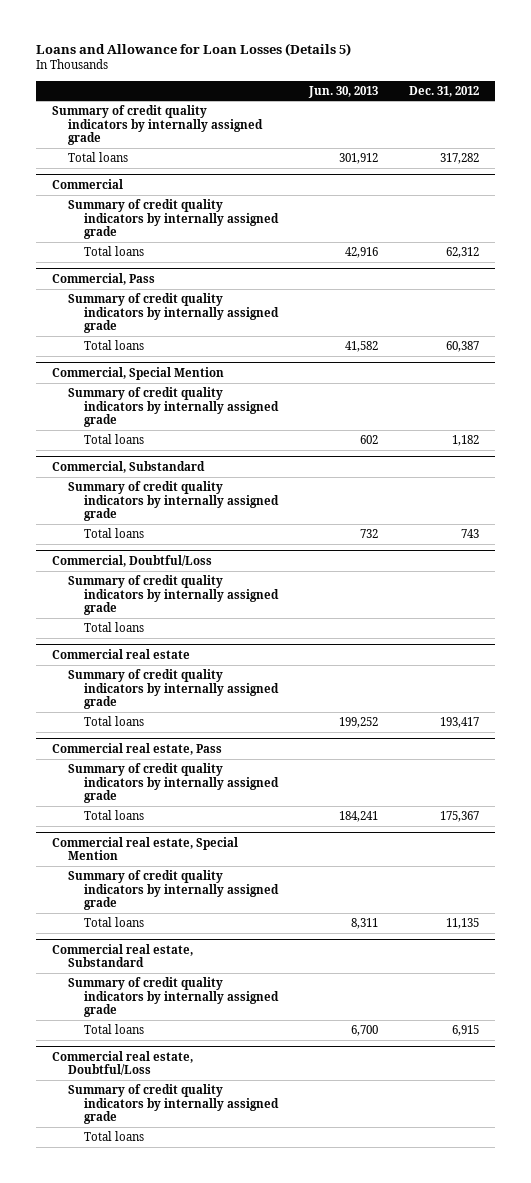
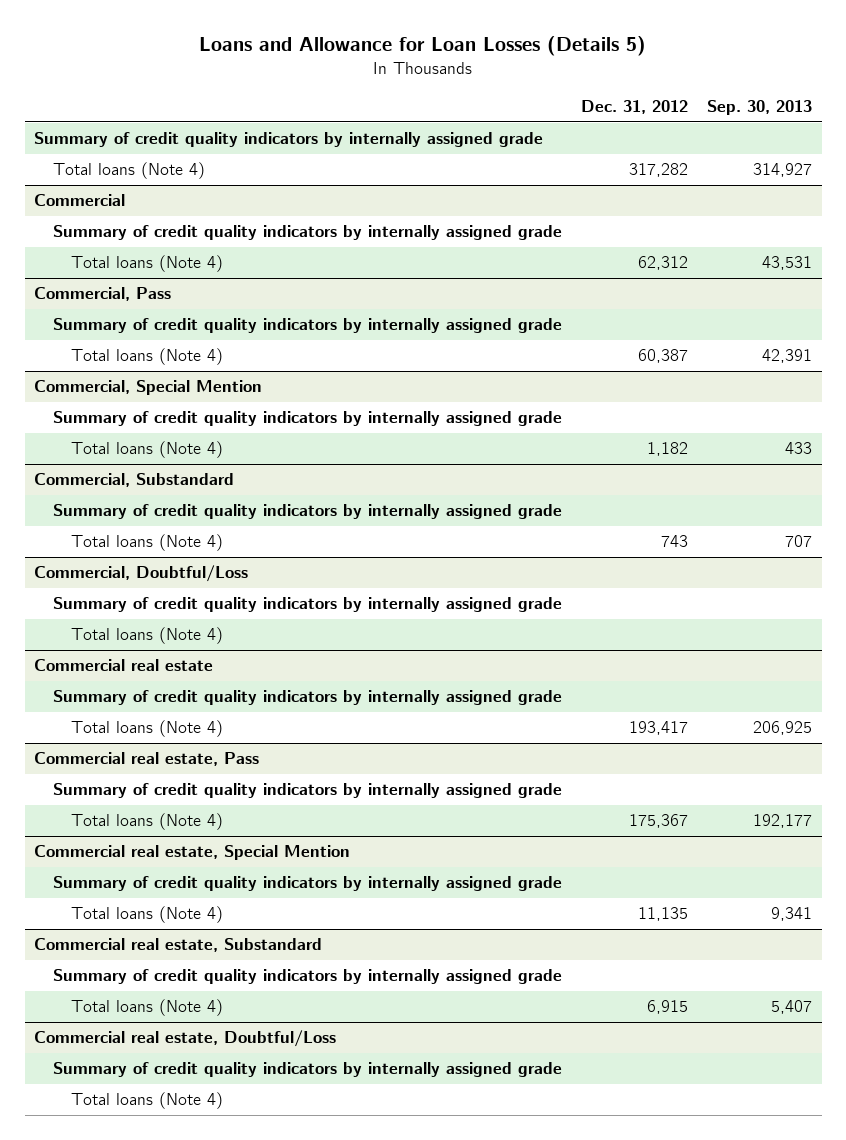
- | Jun. 30, 2013 | Dec. 31, 2012
+ | Dec. 31, 2012 | Sep. 30, 2013
- Total loans | 301,912 | 317,282
+ Total loans (Note 4) | 317,282 | 314,927
@ Commercial
- Total loans | 42,916 | 62,312
+ Total loans (Note 4) | 62,312 | 43,531
@ Commercial, Pass
- Total loans | 41,582 | 60,387
+ Total loans (Note 4) | 60,387 | 42,391
@ Commercial, Special Mention
- Total loans | 602 | 1,182
+ Total loans (Note 4) | 1,182 | 433
@ Commercial, Substandard
- Total loans | 732 | 743
+ Total loans (Note 4) | 743 | 707
@ Commercial, Doubtful/Loss
- Total loans
+ Total loans (Note 4)
@ Commercial real estate
- Total loans | 199,252 | 193,417
+ Total loans (Note 4) | 193,417 | 206,925
@ Commercial real estate, Pass
- Total loans | 184,241 | 175,367
+ Total loans (Note 4) | 175,367 | 192,177
@ Commercial real estate, Special Mention
- Total loans | 8,311 | 11,135
+ Total loans (Note 4) | 11,135 | 9,341
@ Commercial real estate, Substandard
- Total loans | 6,700 | 6,915
+ Total loans (Note 4) | 6,915 | 5,407
@ Commercial real estate, Doubtful/Loss
- Total loans
+ Total loans (Note 4)

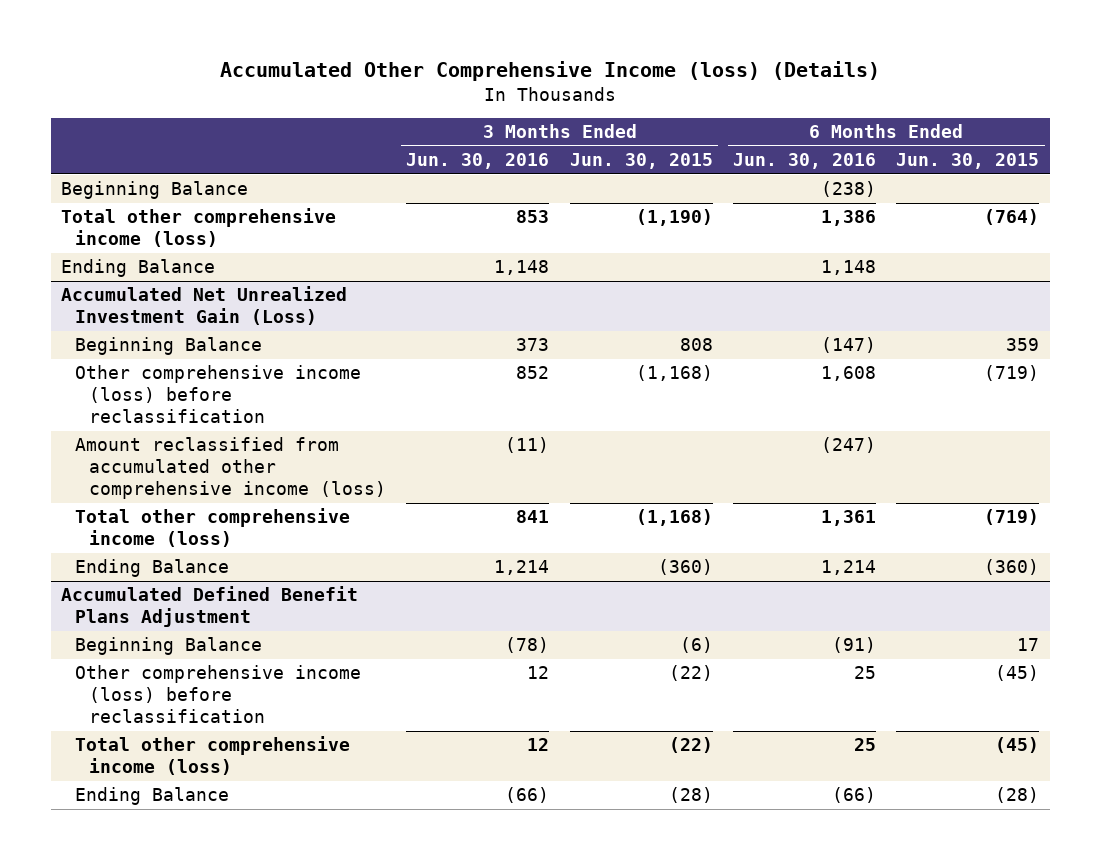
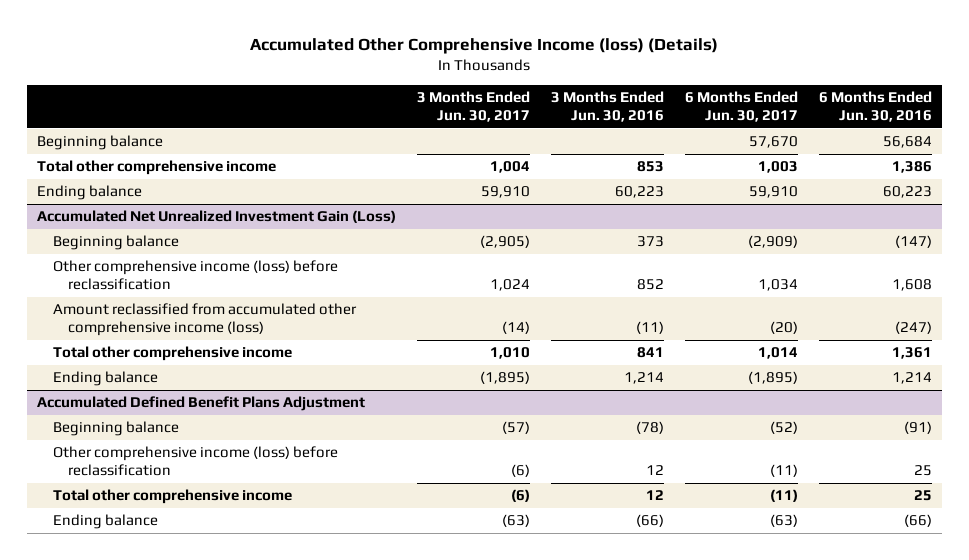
- | 3 Months Ended Jun. 30, 2016 | 3 Months Ended Jun. 30, 2015 | 6 Months Ended Jun. 30, 2016 | 6 Months Ended Jun. 30, 2015
+ | 3 Months Ended Jun. 30, 2017 | 3 Months Ended Jun. 30, 2016 | 6 Months Ended Jun. 30, 2017 | 6 Months Ended Jun. 30, 2016
- Beginning Balance | | | (238) |
- Total other comprehensive income (loss) | 853 | (1,190) | 1,386 | (764)
- Ending Balance | 1,148 | | 1,148 |
+ Beginning balance | | | 57,670 | 56,684
+ Total other comprehensive income | 1,004 | 853 | 1,003 | 1,386
+ Ending balance | 59,910 | 60,223 | 59,910 | 60,223
@ Accumulated Net Unrealized Investment Gain (Loss)
- Beginning Balance | 373 | 808 | (147) | 359
+ Beginning balance | (2,905) | 373 | (2,909) | (147)
- Total other comprehensive income (loss) | 841 | (1,168) | 1,361 | (719)
- Ending Balance | 1,214 | (360) | 1,214 | (360)
+ Total other comprehensive income | 1,010 | 841 | 1,014 | 1,361
+ Ending balance | (1,895) | 1,214 | (1,895) | 1,214
@ Accumulated Defined Benefit Plans Adjustment
- Beginning Balance | (78) | (6) | (91) | 17
+ Beginning balance | (57) | (78) | (52) | (91)
- Total other comprehensive income (loss) | 12 | (22) | 25 | (45)
- Ending Balance | (66) | (28) | (66) | (28)
+ Total other comprehensive income | (6) | 12 | (11) | 25
+ Ending balance | (63) | (66) | (63) | (66)

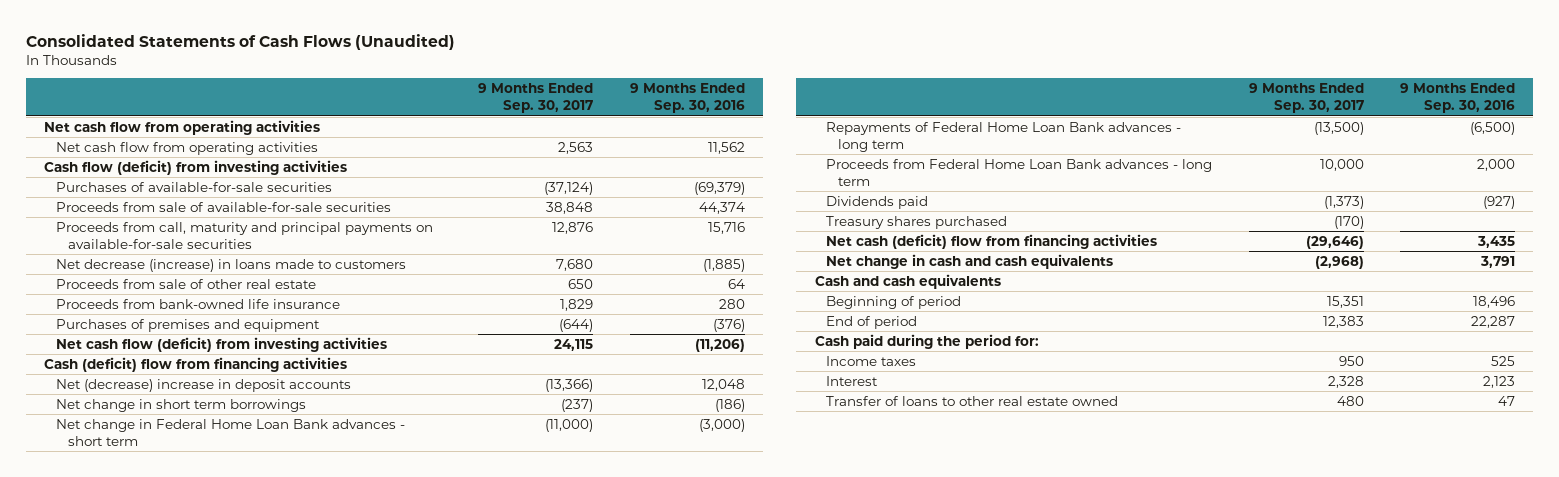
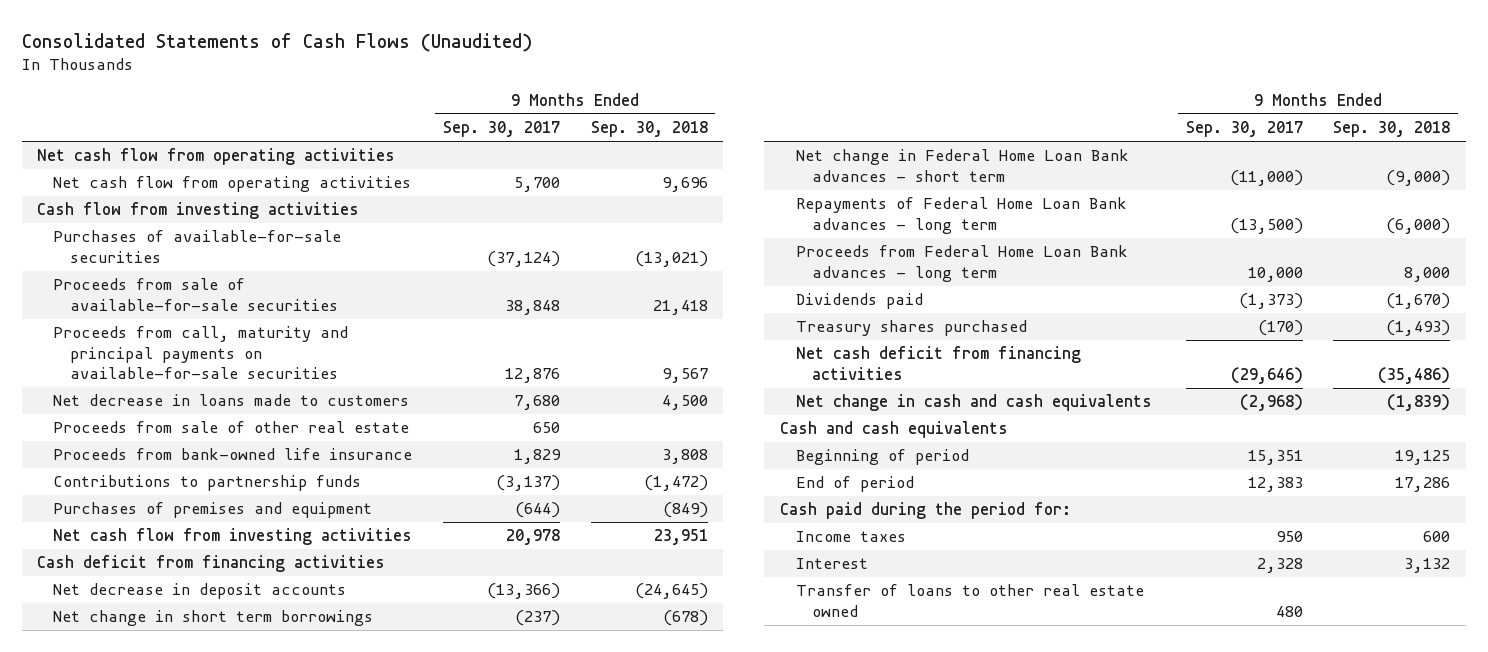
- | 9 Months Ended Sep. 30, 2017 | 9 Months Ended Sep. 30, 2016
+ | 9 Months Ended Sep. 30, 2017 | 9 Months Ended Sep. 30, 2018
- Net cash flow from operating activities | 2,563 | 11,562
- Cash flow (deficit) from investing activities
+ Net cash flow from operating activities | 5,700 | 9,696
+ Cash flow from investing activities
- Net decrease (increase) in loans made to customers | 7,680 | (1,885)
+ Net decrease in loans made to customers | 7,680 | 4,500
+ Contributions to partnership funds | (3,137) | (1,472)
- Net cash flow (deficit) from investing activities | 24,115 | (11,206)
- Cash (deficit) flow from financing activities
- Net (decrease) increase in deposit accounts | (13,366) | 12,048
+ Net cash flow from investing activities | 20,978 | 23,951
+ Cash deficit from financing activities
+ Net decrease in deposit accounts | (13,366) | (24,645)
- Net cash (deficit) flow from financing activities | (29,646) | 3,435
+ Net cash deficit from financing activities | (29,646) | (35,486)

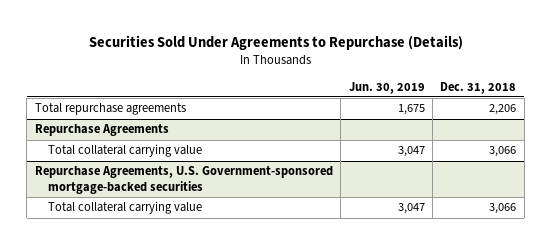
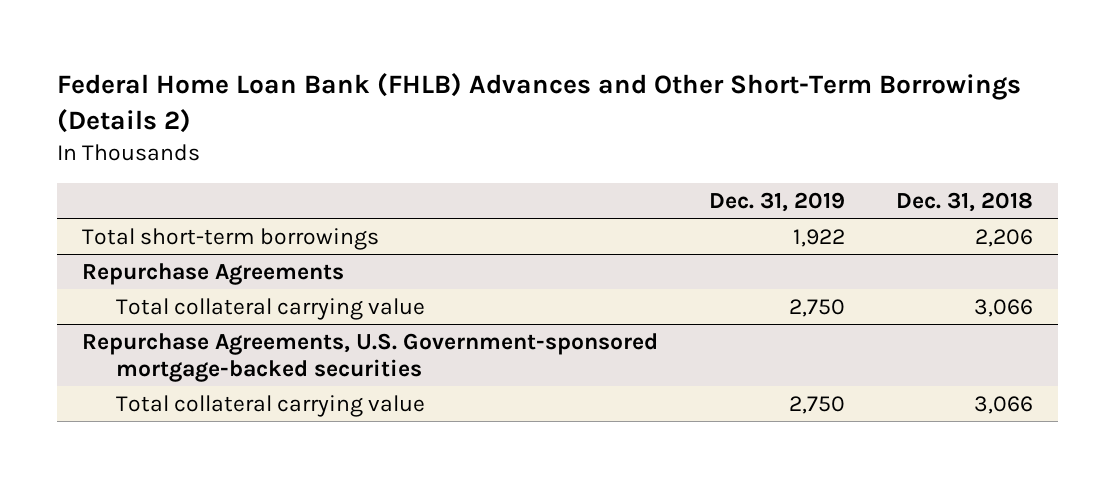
- Securities Sold Under Agreements to Repurchase (Details)
+ Federal Home Loan Bank (FHLB) Advances and Other Short-Term Borrowings (Details 2)
- | Jun. 30, 2019 | Dec. 31, 2018
+ | Dec. 31, 2019 | Dec. 31, 2018
- Total repurchase agreements | 1,675 | 2,206
+ Total short-term borrowings | 1,922 | 2,206

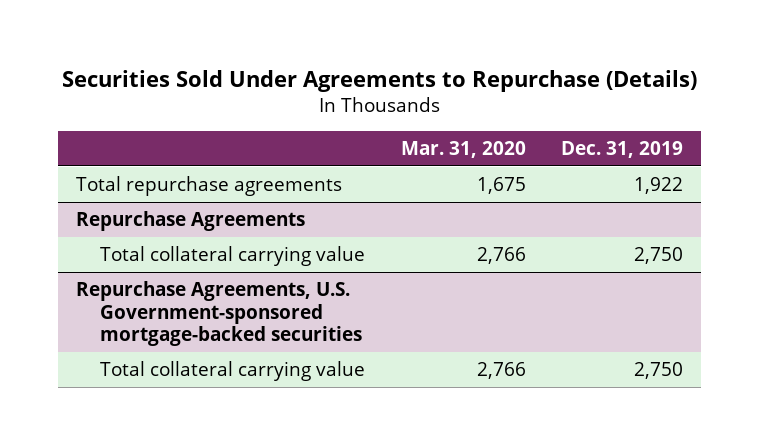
- Federal Home Loan Bank (FHLB) Advances and Other Short-Term Borrowings (Details 2)
+ Securities Sold Under Agreements to Repurchase (Details)
- | Dec. 31, 2019 | Dec. 31, 2018
+ | Mar. 31, 2020 | Dec. 31, 2019
- Total short-term borrowings | 1,922 | 2,206
+ Total repurchase agreements | 1,675 | 1,922

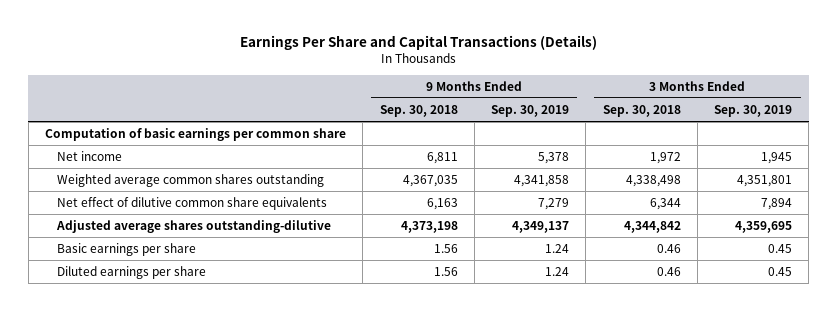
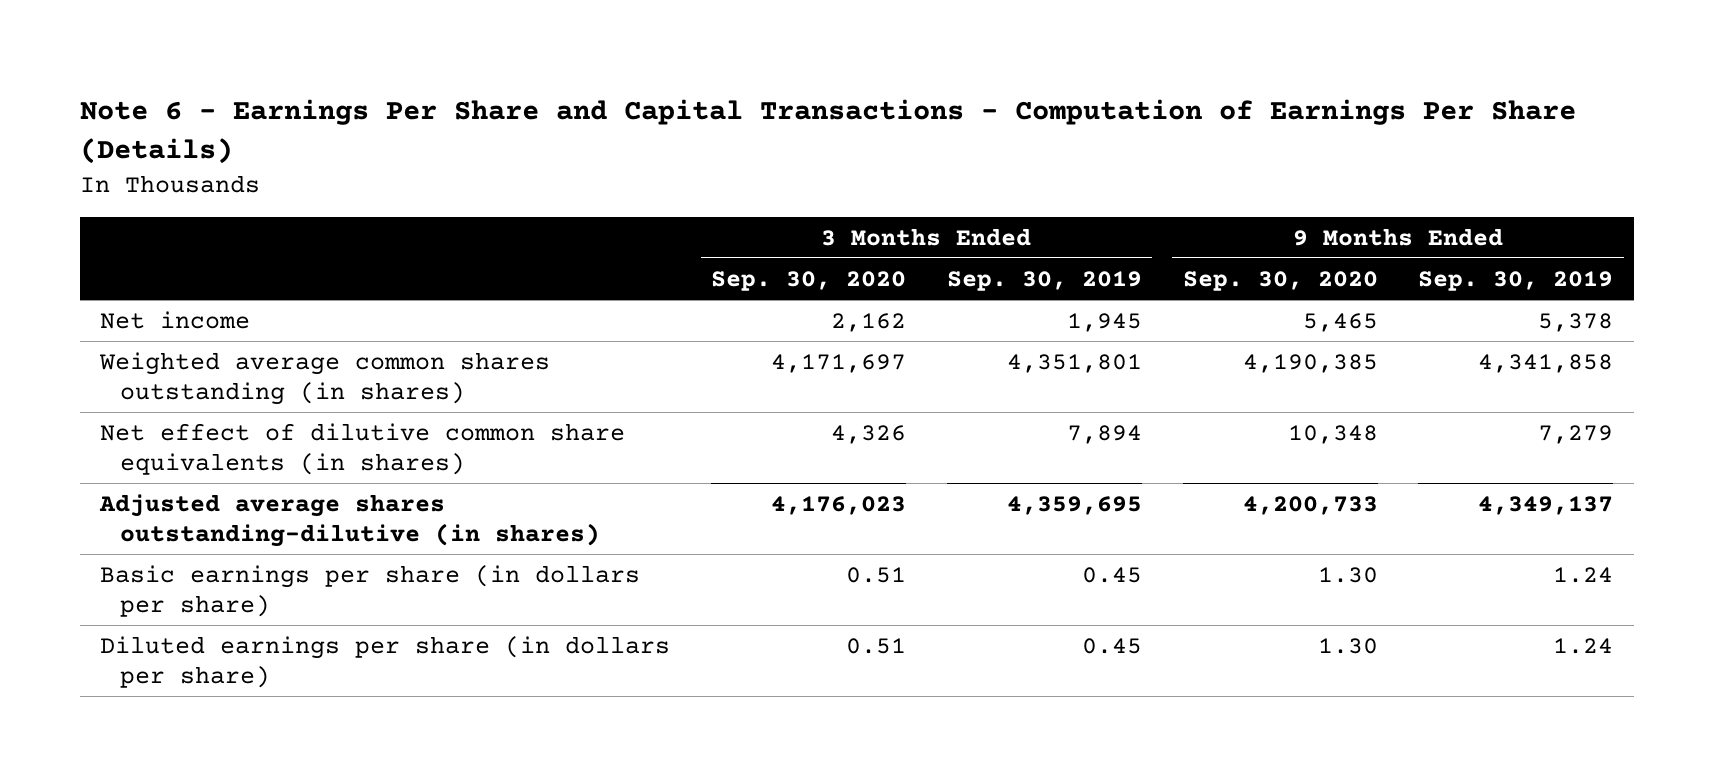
- Earnings Per Share and Capital Transactions (Details)
+ Note 6 - Earnings Per Share and Capital Transactions - Computation of Earnings Per Share (Details)
- | 9 Months Ended Sep. 30, 2018 | 9 Months Ended Sep. 30, 2019 | 3 Months Ended Sep. 30, 2018 | 3 Months Ended Sep. 30, 2019
+ | 3 Months Ended Sep. 30, 2020 | 3 Months Ended Sep. 30, 2019 | 9 Months Ended Sep. 30, 2020 | 9 Months Ended Sep. 30, 2019
- Computation of basic earnings per common share
- Weighted average common shares outstanding | 4,367,035 | 4,341,858 | 4,338,498 | 4,351,801
- Net effect of dilutive common share equivalents | 6,163 | 7,279 | 6,344 | 7,894
- Adjusted average shares outstanding-dilutive | 4,373,198 | 4,349,137 | 4,344,842 | 4,359,695
- Basic earnings per share | 1.56 | 1.24 | 0.46 | 0.45
- Diluted earnings per share | 1.56 | 1.24 | 0.46 | 0.45
+ Weighted average common shares outstanding (in shares) | 4,171,697 | 4,351,801 | 4,190,385 | 4,341,858
+ Net effect of dilutive common share equivalents (in shares) | 4,326 | 7,894 | 10,348 | 7,279
+ Adjusted average shares outstanding-dilutive (in shares) | 4,176,023 | 4,359,695 | 4,200,733 | 4,349,137
+ Basic earnings per share (in dollars per share) | 0.51 | 0.45 | 1.30 | 1.24
+ Diluted earnings per share (in dollars per share) | 0.51 | 0.45 | 1.30 | 1.24

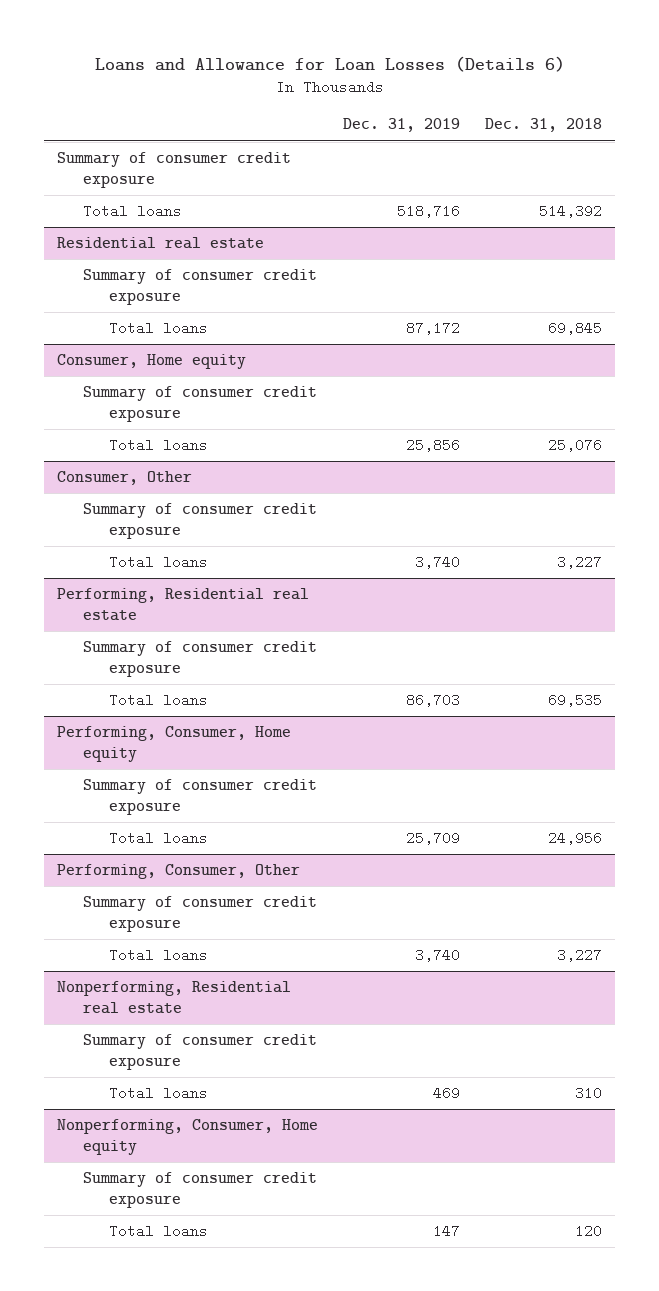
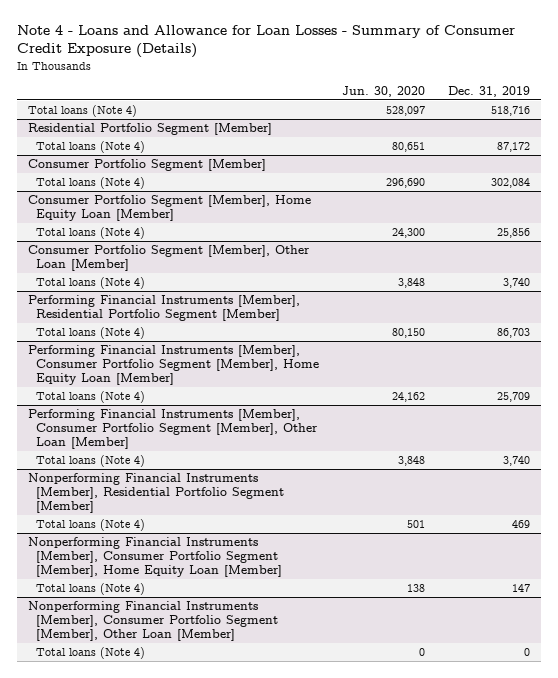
- Loans and Allowance for Loan Losses (Details 6)
+ Note 4 - Loans and Allowance for Loan Losses - Summary of Consumer Credit Exposure (Details)
- | Dec. 31, 2019 | Dec. 31, 2018
+ | Jun. 30, 2020 | Dec. 31, 2019
- Summary of consumer credit exposure
- Total loans | 518,716 | 514,392
- Residential real estate
- Summary of consumer credit exposure
- Total loans | 87,172 | 69,845
- Consumer, Home equity
- Summary of consumer credit exposure
- Total loans | 25,856 | 25,076
- Consumer, Other
- Summary of consumer credit exposure
- Total loans | 3,740 | 3,227
- Performing, Residential real estate
- Summary of consumer credit exposure
- Total loans | 86,703 | 69,535
- Performing, Consumer, Home equity
- Summary of consumer credit exposure
- Total loans | 25,709 | 24,956
- Performing, Consumer, Other
- Summary of consumer credit exposure
- Total loans | 3,740 | 3,227
- Nonperforming, Residential real estate
- Summary of consumer credit exposure
- Total loans | 469 | 310
- Nonperforming, Consumer, Home equity
- Summary of consumer credit exposure
- Total loans | 147 | 120
+ Total loans (Note 4) | 528,097 | 518,716
+ Residential Portfolio Segment [Member]
+ Total loans (Note 4) | 80,651 | 87,172
+ Consumer Portfolio Segment [Member]
+ Total loans (Note 4) | 296,690 | 302,084
+ Consumer Portfolio Segment [Member], Home Equity Loan [Member]
+ Total loans (Note 4) | 24,300 | 25,856
+ Consumer Portfolio Segment [Member], Other Loan [Member]
+ Total loans (Note 4) | 3,848 | 3,740
+ Performing Financial Instruments [Member], Residential Portfolio Segment [Member]
+ Total loans (Note 4) | 80,150 | 86,703
+ Performing Financial Instruments [Member], Consumer Portfolio Segment [Member], Home Equity Loan [Member]
+ Total loans (Note 4) | 24,162 | 25,709
+ Performing Financial Instruments [Member], Consumer Portfolio Segment [Member], Other Loan [Member]
+ Total loans (Note 4) | 3,848 | 3,740
+ Nonperforming Financial Instruments [Member], Residential Portfolio Segment [Member]
+ Total loans (Note 4) | 501 | 469
+ Nonperforming Financial Instruments [Member], Consumer Portfolio Segment [Member], Home Equity Loan [Member]
+ Total loans (Note 4) | 138 | 147
+ Nonperforming Financial Instruments [Member], Consumer Portfolio Segment [Member], Other Loan [Member]
+ Total loans (Note 4) | 0 | 0

